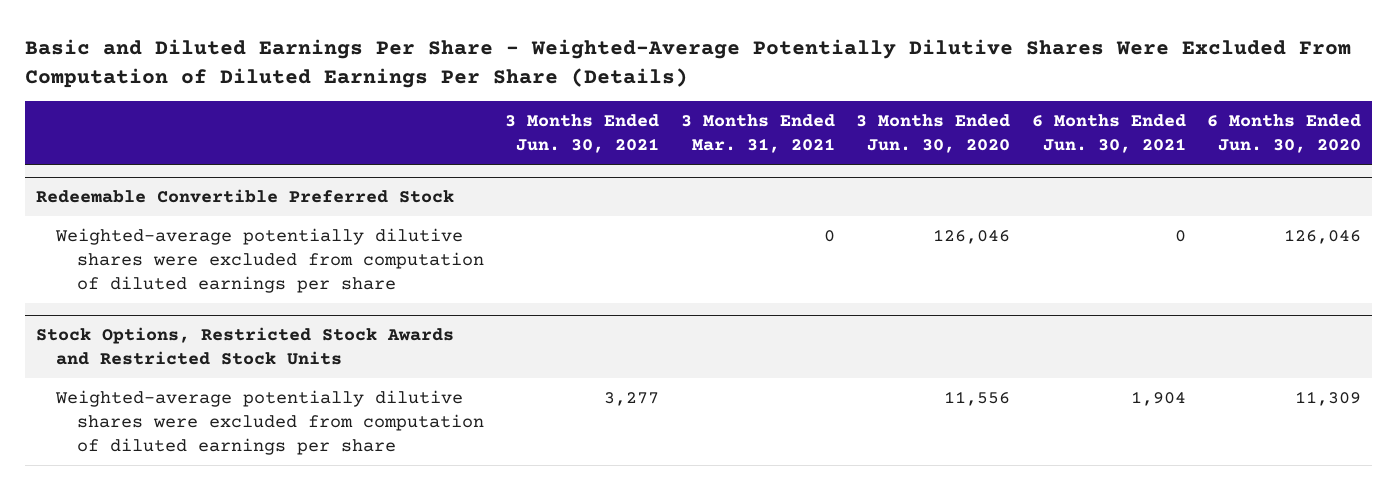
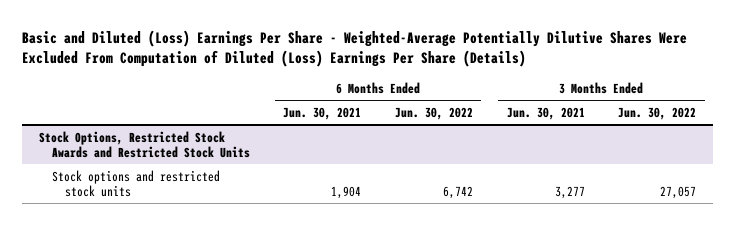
- Basic and Diluted Earnings Per Share - Weighted-Average Potentially Dilutive Shares Were Excluded From Computation of Diluted Earnings Per Share (Details)
+ Basic and Diluted (Loss) Earnings Per Share - Weighted-Average Potentially Dilutive Shares Were Excluded From Computation of Diluted (Loss) Earnings Per Share (Details)
- | 3 Months Ended Jun. 30, 2021 | 3 Months Ended Mar. 31, 2021 | 3 Months Ended Jun. 30, 2020 | 6 Months Ended Jun. 30, 2021 | 6 Months Ended Jun. 30, 2020
+ | 6 Months Ended Jun. 30, 2021 | 6 Months Ended Jun. 30, 2022 | 3 Months Ended Jun. 30, 2021 | 3 Months Ended Jun. 30, 2022
- Redeemable Convertible Preferred Stock
- Weighted-average potentially dilutive shares were excluded from computation of diluted earnings per share | | 0 | 126,046 | 0 | 126,046
@ Stock Options, Restricted Stock Awards and Restricted Stock Units
- Weighted-average potentially dilutive shares were excluded from computation of diluted earnings per share | 3,277 | | 11,556 | 1,904 | 11,309
+ Stock options and restricted stock units | 1,904 | 6,742 | 3,277 | 27,057

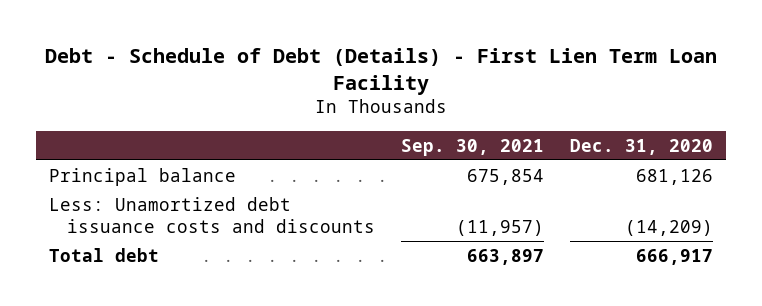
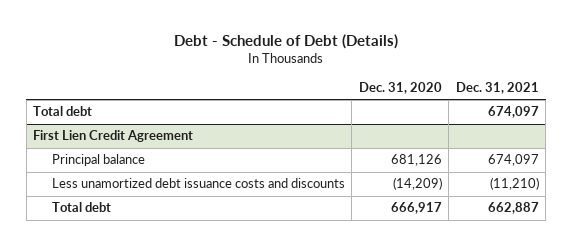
- Debt - Schedule of Debt (Details) - First Lien Term Loan Facility
+ Debt - Schedule of Debt (Details)
- | Sep. 30, 2021 | Dec. 31, 2020
+ | Dec. 31, 2020 | Dec. 31, 2021
+ Total debt | | 674,097
+ First Lien Credit Agreement
- Less: Unamortized debt issuance costs and discounts | (11,957) | (14,209)
+ Less unamortized debt issuance costs and discounts | (14,209) | (11,210)

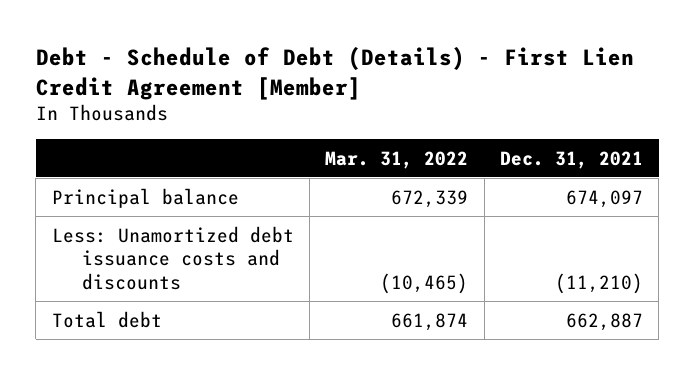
- Debt - Schedule of Debt (Details)
+ Debt - Schedule of Debt (Details) - First Lien Credit Agreement [Member]
- | Dec. 31, 2020 | Dec. 31, 2021
+ | Mar. 31, 2022 | Dec. 31, 2021
- Total debt | | 674,097
- First Lien Credit Agreement
- Less unamortized debt issuance costs and discounts | (14,209) | (11,210)
+ Less: Unamortized debt issuance costs and discounts | (10,465) | (11,210)

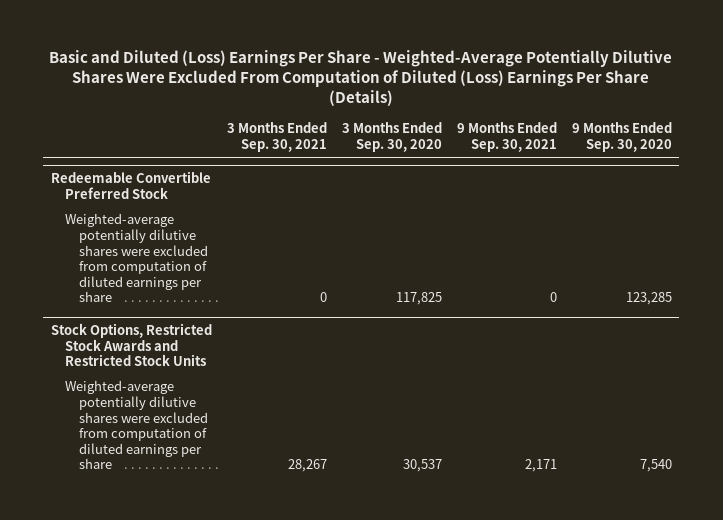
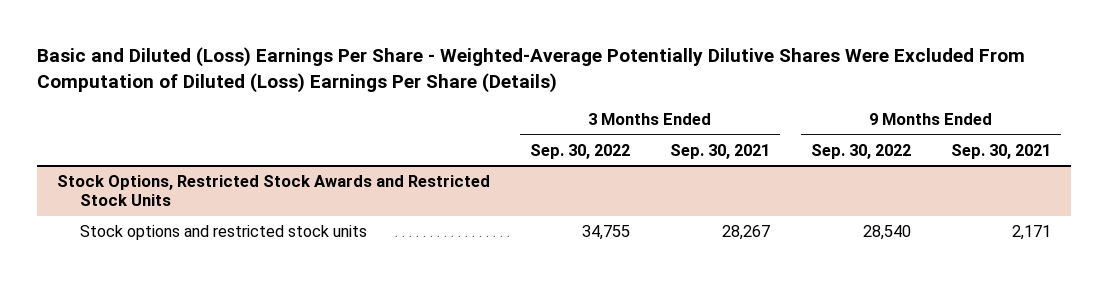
- | 3 Months Ended Sep. 30, 2021 | 3 Months Ended Sep. 30, 2020 | 9 Months Ended Sep. 30, 2021 | 9 Months Ended Sep. 30, 2020
+ | 3 Months Ended Sep. 30, 2022 | 3 Months Ended Sep. 30, 2021 | 9 Months Ended Sep. 30, 2022 | 9 Months Ended Sep. 30, 2021
- Redeemable Convertible Preferred Stock
- Weighted-average potentially dilutive shares were excluded from computation of diluted earnings per share | 0 | 117,825 | 0 | 123,285
@ Stock Options, Restricted Stock Awards and Restricted Stock Units
- Weighted-average potentially dilutive shares were excluded from computation of diluted earnings per share | 28,267 | 30,537 | 2,171 | 7,540
+ Stock options and restricted stock units | 34,755 | 28,267 | 28,540 | 2,171

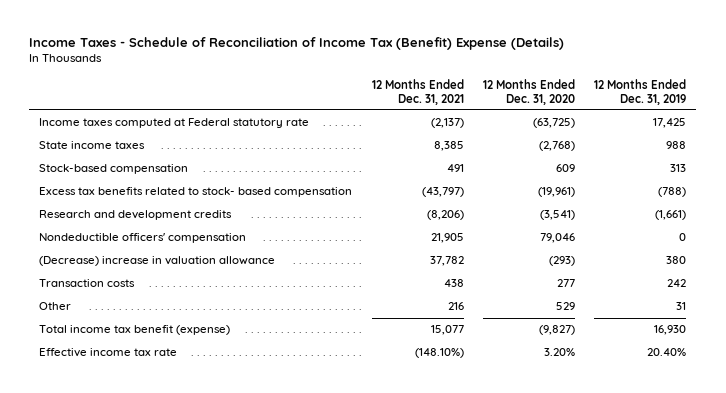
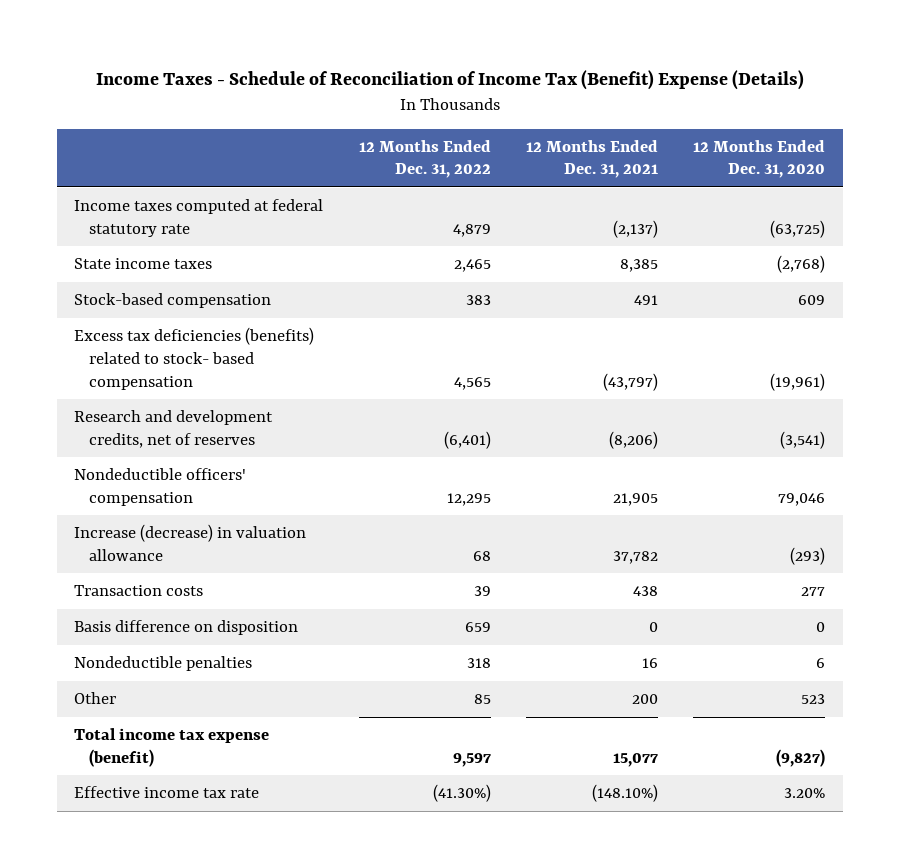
- | 12 Months Ended Dec. 31, 2021 | 12 Months Ended Dec. 31, 2020 | 12 Months Ended Dec. 31, 2019
+ | 12 Months Ended Dec. 31, 2022 | 12 Months Ended Dec. 31, 2021 | 12 Months Ended Dec. 31, 2020
- Income taxes computed at Federal statutory rate | (2,137) | (63,725) | 17,425
+ Income taxes computed at federal statutory rate | 4,879 | (2,137) | (63,725)
- Excess tax benefits related to stock- based compensation | (43,797) | (19,961) | (788)
- Research and development credits | (8,206) | (3,541) | (1,661)
+ Excess tax deficiencies (benefits) related to stock- based compensation | 4,565 | (43,797) | (19,961)
+ Research and development credits, net of reserves | (6,401) | (8,206) | (3,541)
- (Decrease) increase in valuation allowance | 37,782 | (293) | 380
+ Increase (decrease) in valuation allowance | 68 | 37,782 | (293)
- Other | 216 | 529 | 31
- Total income tax benefit (expense) | 15,077 | (9,827) | 16,930
+ Basis difference on disposition | 659 | 0 | 0
+ Nondeductible penalties | 318 | 16 | 6
+ Other | 85 | 200 | 523
+ Total income tax expense (benefit) | 9,597 | 15,077 | (9,827)

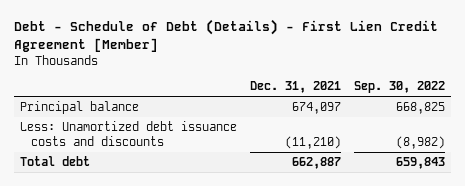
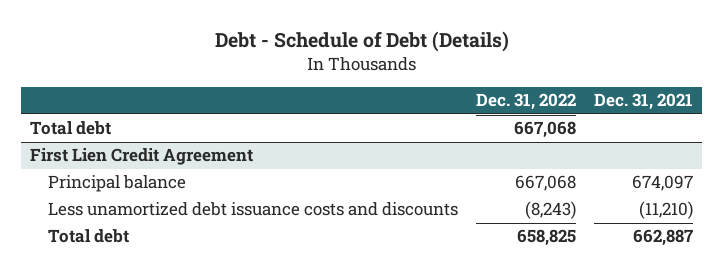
- Debt - Schedule of Debt (Details) - First Lien Credit Agreement [Member]
+ Debt - Schedule of Debt (Details)
- | Dec. 31, 2021 | Sep. 30, 2022
+ | Dec. 31, 2022 | Dec. 31, 2021
+ Total debt | 667,068 |
+ First Lien Credit Agreement
- Less: Unamortized debt issuance costs and discounts | (11,210) | (8,982)
+ Less unamortized debt issuance costs and discounts | (8,243) | (11,210)

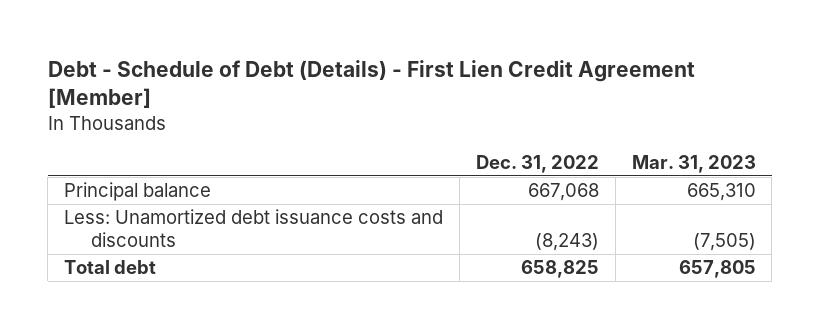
- Debt - Schedule of Debt (Details)
+ Debt - Schedule of Debt (Details) - First Lien Credit Agreement [Member]
- | Dec. 31, 2022 | Dec. 31, 2021
+ | Dec. 31, 2022 | Mar. 31, 2023
- Total debt | 667,068 |
- First Lien Credit Agreement
- Less unamortized debt issuance costs and discounts | (8,243) | (11,210)
+ Less: Unamortized debt issuance costs and discounts | (8,243) | (7,505)

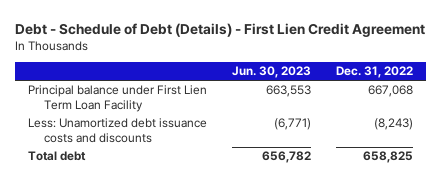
- Debt - Schedule of Debt (Details) - First Lien Credit Agreement [Member]
+ Debt - Schedule of Debt (Details) - First Lien Credit Agreement
- | Dec. 31, 2022 | Mar. 31, 2023
+ | Jun. 30, 2023 | Dec. 31, 2022
- Principal balance | 667,068 | 665,310
+ Principal balance under First Lien Term Loan Facility | 663,553 | 667,068

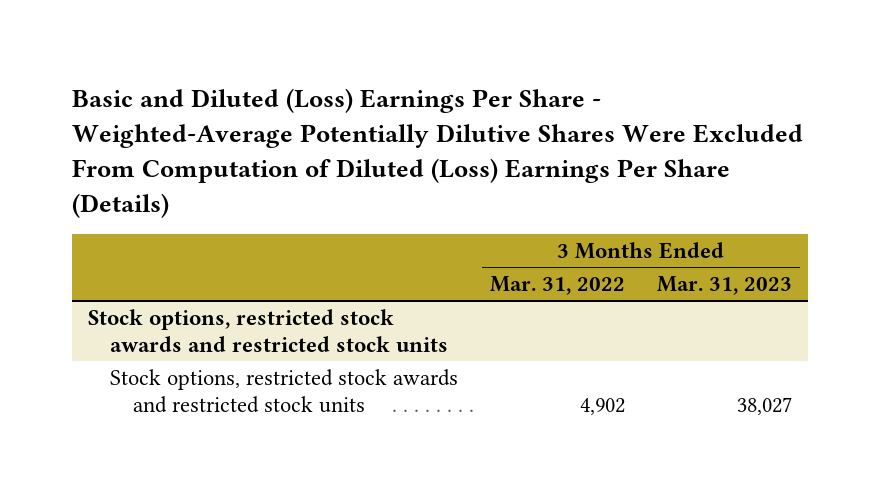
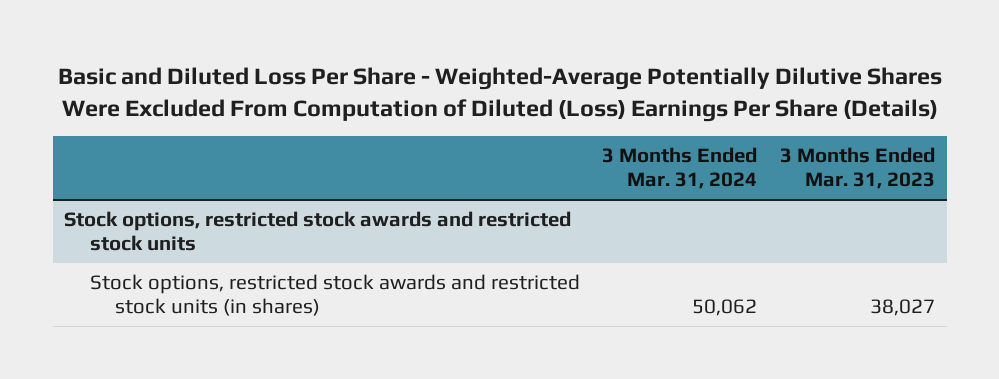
- Basic and Diluted (Loss) Earnings Per Share - Weighted-Average Potentially Dilutive Shares Were Excluded From Computation of Diluted (Loss) Earnings Per Share (Details)
+ Basic and Diluted Loss Per Share - Weighted-Average Potentially Dilutive Shares Were Excluded From Computation of Diluted (Loss) Earnings Per Share (Details)
- | 3 Months Ended Mar. 31, 2022 | 3 Months Ended Mar. 31, 2023
+ | 3 Months Ended Mar. 31, 2024 | 3 Months Ended Mar. 31, 2023
@ Stock options, restricted stock awards and restricted stock units
- Stock options, restricted stock awards and restricted stock units | 4,902 | 38,027
+ Stock options, restricted stock awards and restricted stock units (in shares) | 50,062 | 38,027

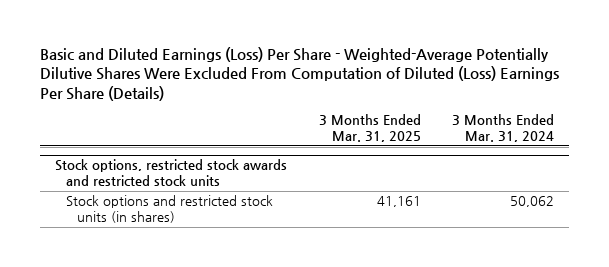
- Basic and Diluted Loss Per Share - Weighted-Average Potentially Dilutive Shares Were Excluded From Computation of Diluted (Loss) Earnings Per Share (Details)
+ Basic and Diluted Earnings (Loss) Per Share - Weighted-Average Potentially Dilutive Shares Were Excluded From Computation of Diluted (Loss) Earnings Per Share (Details)
- | 3 Months Ended Mar. 31, 2024 | 3 Months Ended Mar. 31, 2023
+ | 3 Months Ended Mar. 31, 2025 | 3 Months Ended Mar. 31, 2024
@ Stock options, restricted stock awards and restricted stock units
- Stock options, restricted stock awards and restricted stock units (in shares) | 50,062 | 38,027
+ Stock options and restricted stock units (in shares) | 41,161 | 50,062

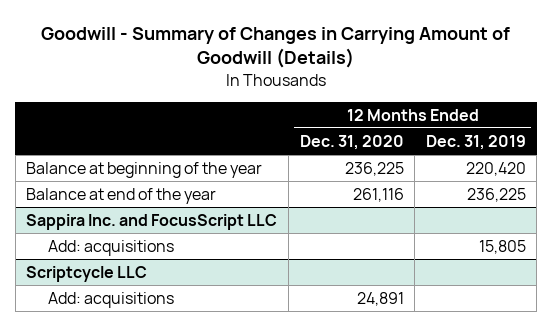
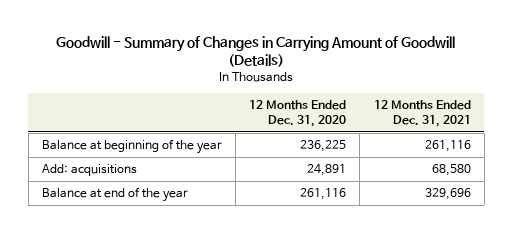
- | 12 Months Ended Dec. 31, 2020 | 12 Months Ended Dec. 31, 2019
+ | 12 Months Ended Dec. 31, 2020 | 12 Months Ended Dec. 31, 2021
- Sappira Inc. and FocusScript LLC
- Add: acquisitions | | 15,805
- Scriptcycle LLC
moved down: Balance at end of the year | 261,116 | 329,696

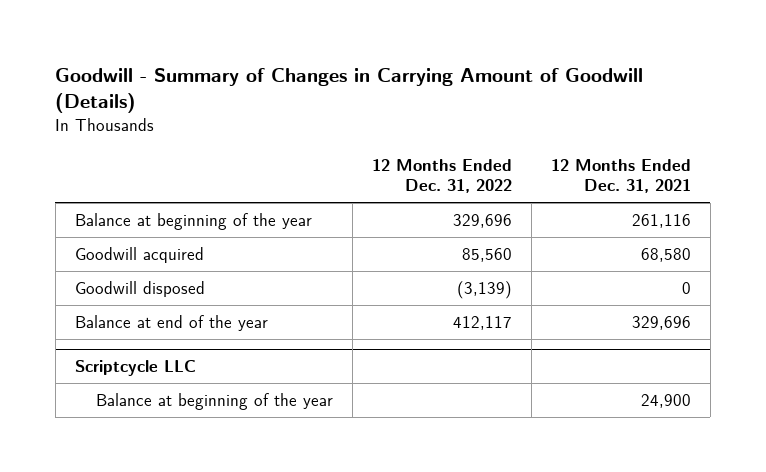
- | 12 Months Ended Dec. 31, 2020 | 12 Months Ended Dec. 31, 2021
+ | 12 Months Ended Dec. 31, 2022 | 12 Months Ended Dec. 31, 2021
- Add: acquisitions | 24,891 | 68,580
+ Goodwill acquired | 85,560 | 68,580
+ Goodwill disposed | (3,139) | 0
+ Scriptcycle LLC
+ Balance at beginning of the year | | 24,900

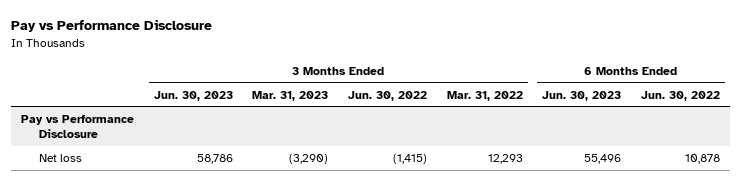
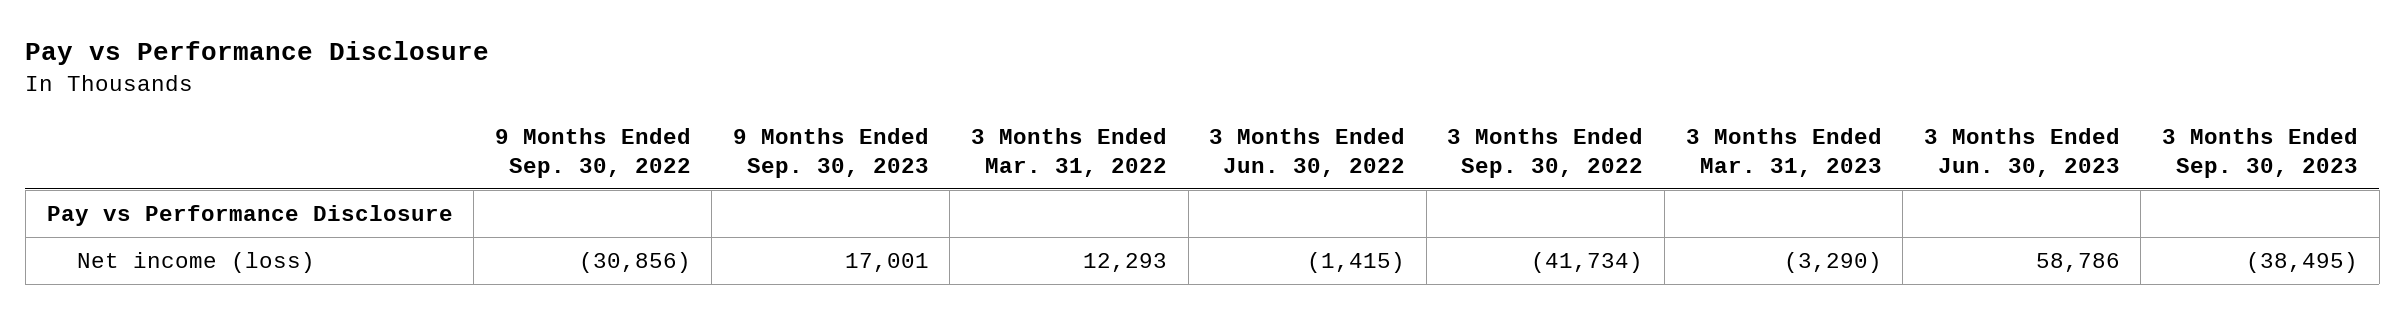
- | 3 Months Ended Jun. 30, 2023 | 3 Months Ended Mar. 31, 2023 | 3 Months Ended Jun. 30, 2022 | 3 Months Ended Mar. 31, 2022 | 6 Months Ended Jun. 30, 2023 | 6 Months Ended Jun. 30, 2022
+ | 9 Months Ended Sep. 30, 2022 | 9 Months Ended Sep. 30, 2023 | 3 Months Ended Mar. 31, 2022 | 3 Months Ended Jun. 30, 2022 | 3 Months Ended Sep. 30, 2022 | 3 Months Ended Mar. 31, 2023 | 3 Months Ended Jun. 30, 2023 | 3 Months Ended Sep. 30, 2023
- Net loss | 58,786 | (3,290) | (1,415) | 12,293 | 55,496 | 10,878
+ Net income (loss) | (30,856) | 17,001 | 12,293 | (1,415) | (41,734) | (3,290) | 58,786 | (38,495)

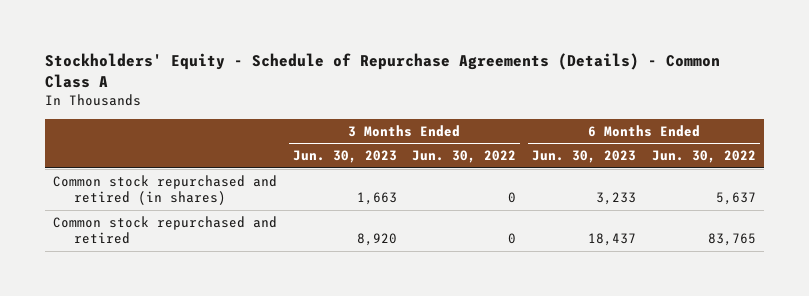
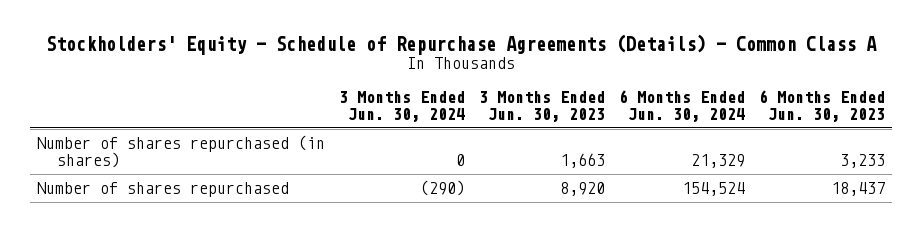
- | 3 Months Ended Jun. 30, 2023 | 3 Months Ended Jun. 30, 2022 | 6 Months Ended Jun. 30, 2023 | 6 Months Ended Jun. 30, 2022
+ | 3 Months Ended Jun. 30, 2024 | 3 Months Ended Jun. 30, 2023 | 6 Months Ended Jun. 30, 2024 | 6 Months Ended Jun. 30, 2023
- Common stock repurchased and retired (in shares) | 1,663 | 0 | 3,233 | 5,637
- Common stock repurchased and retired | 8,920 | 0 | 18,437 | 83,765
+ Number of shares repurchased (in shares) | 0 | 1,663 | 21,329 | 3,233
+ Number of shares repurchased | (290) | 8,920 | 154,524 | 18,437

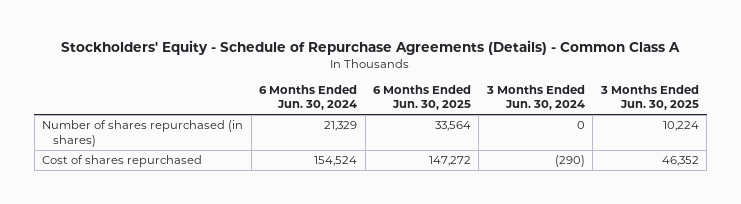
- | 3 Months Ended Jun. 30, 2024 | 3 Months Ended Jun. 30, 2023 | 6 Months Ended Jun. 30, 2024 | 6 Months Ended Jun. 30, 2023
+ | 6 Months Ended Jun. 30, 2024 | 6 Months Ended Jun. 30, 2025 | 3 Months Ended Jun. 30, 2024 | 3 Months Ended Jun. 30, 2025
- Number of shares repurchased | (290) | 8,920 | 154,524 | 18,437
+ Cost of shares repurchased | 154,524 | 147,272 | (290) | 46,352

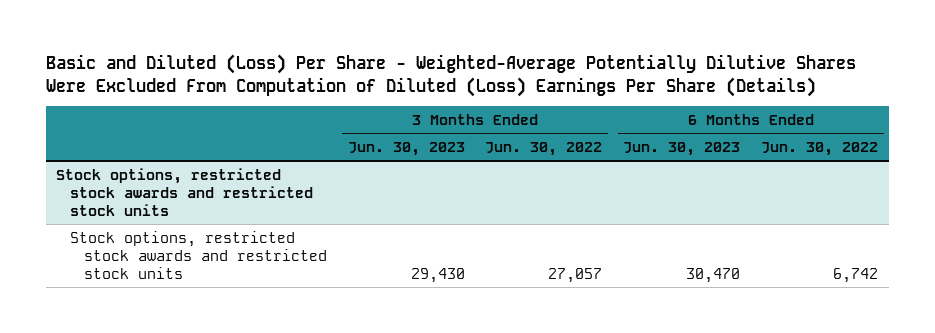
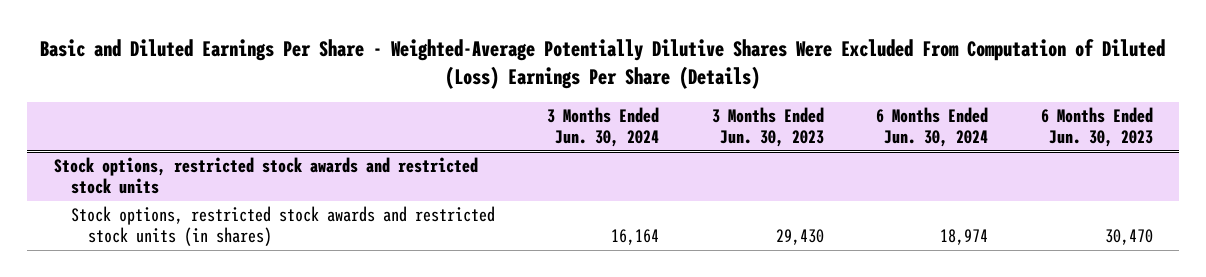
- Basic and Diluted (Loss) Per Share - Weighted-Average Potentially Dilutive Shares Were Excluded From Computation of Diluted (Loss) Earnings Per Share (Details)
+ Basic and Diluted Earnings Per Share - Weighted-Average Potentially Dilutive Shares Were Excluded From Computation of Diluted (Loss) Earnings Per Share (Details)
- | 3 Months Ended Jun. 30, 2023 | 3 Months Ended Jun. 30, 2022 | 6 Months Ended Jun. 30, 2023 | 6 Months Ended Jun. 30, 2022
+ | 3 Months Ended Jun. 30, 2024 | 3 Months Ended Jun. 30, 2023 | 6 Months Ended Jun. 30, 2024 | 6 Months Ended Jun. 30, 2023
@ Stock options, restricted stock awards and restricted stock units
- Stock options, restricted stock awards and restricted stock units | 29,430 | 27,057 | 30,470 | 6,742
+ Stock options, restricted stock awards and restricted stock units (in shares) | 16,164 | 29,430 | 18,974 | 30,470

